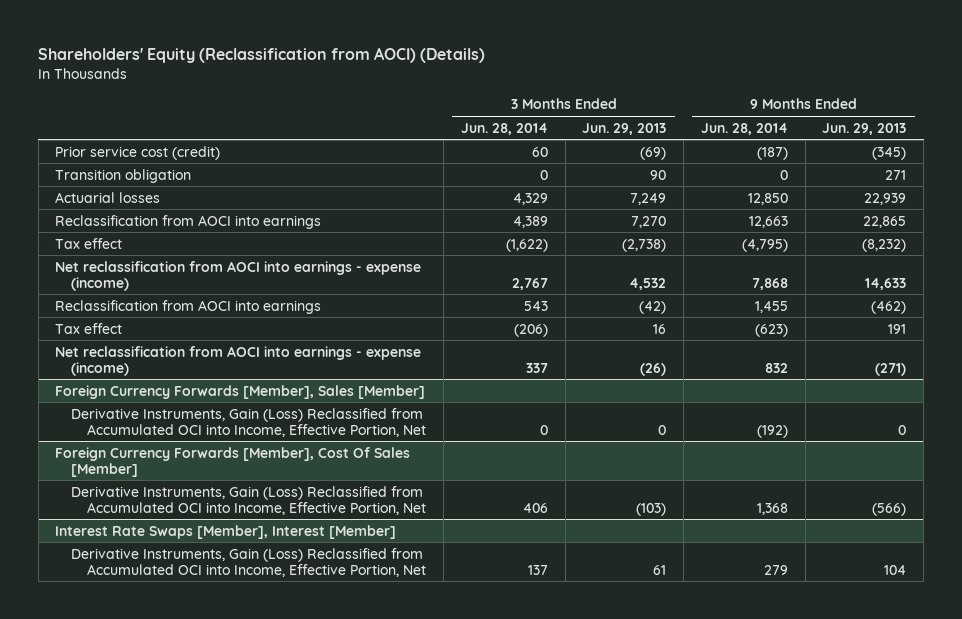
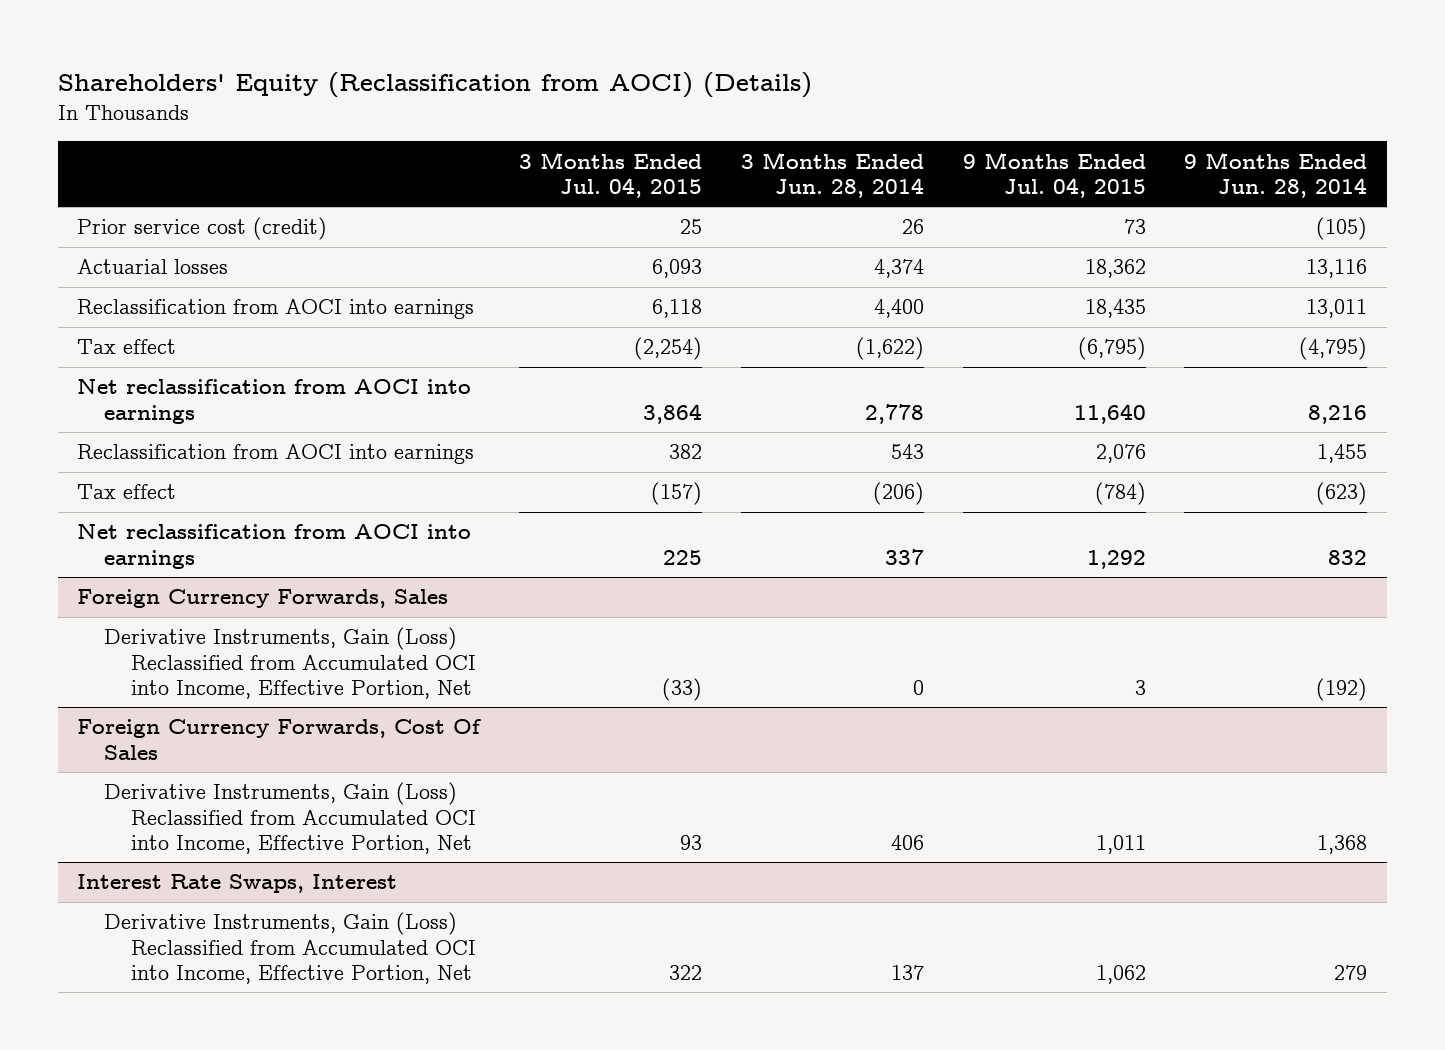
- | 3 Months Ended Jun. 28, 2014 | 3 Months Ended Jun. 29, 2013 | 9 Months Ended Jun. 28, 2014 | 9 Months Ended Jun. 29, 2013
+ | 3 Months Ended Jul. 04, 2015 | 3 Months Ended Jun. 28, 2014 | 9 Months Ended Jul. 04, 2015 | 9 Months Ended Jun. 28, 2014
- Prior service cost (credit) | 60 | (69) | (187) | (345)
- Transition obligation | 0 | 90 | 0 | 271
- Actuarial losses | 4,329 | 7,249 | 12,850 | 22,939
- Reclassification from AOCI into earnings | 4,389 | 7,270 | 12,663 | 22,865
+ Prior service cost (credit) | 25 | 26 | 73 | (105)
+ Actuarial losses | 6,093 | 4,374 | 18,362 | 13,116
+ Reclassification from AOCI into earnings | 6,118 | 4,400 | 18,435 | 13,011
- Net reclassification from AOCI into earnings - expense (income) | 2,767 | 4,532 | 7,868 | 14,633
+ Net reclassification from AOCI into earnings | 3,864 | 2,778 | 11,640 | 8,216
- Net reclassification from AOCI into earnings - expense (income) | 337 | (26) | 832 | (271)
- Foreign Currency Forwards [Member], Sales [Member]
+ Net reclassification from AOCI into earnings | 225 | 337 | 1,292 | 832
+ Foreign Currency Forwards, Sales
- Foreign Currency Forwards [Member], Cost Of Sales [Member]
+ Foreign Currency Forwards, Cost Of Sales
- Interest Rate Swaps [Member], Interest [Member]
+ Interest Rate Swaps, Interest

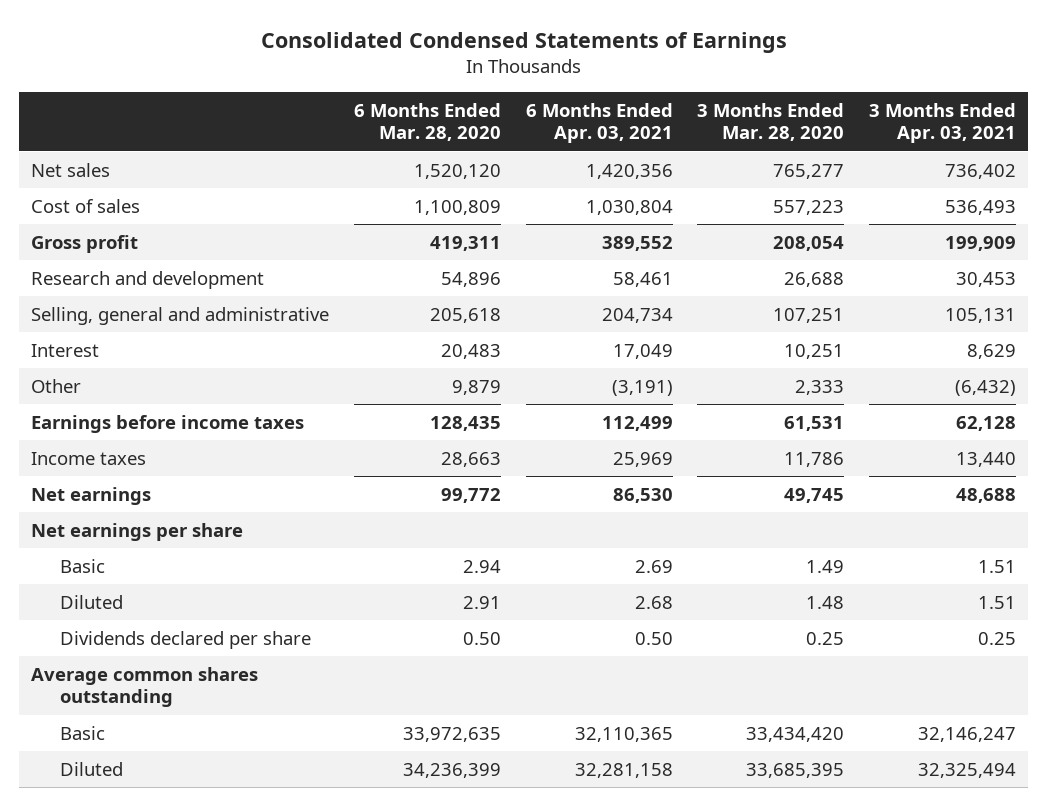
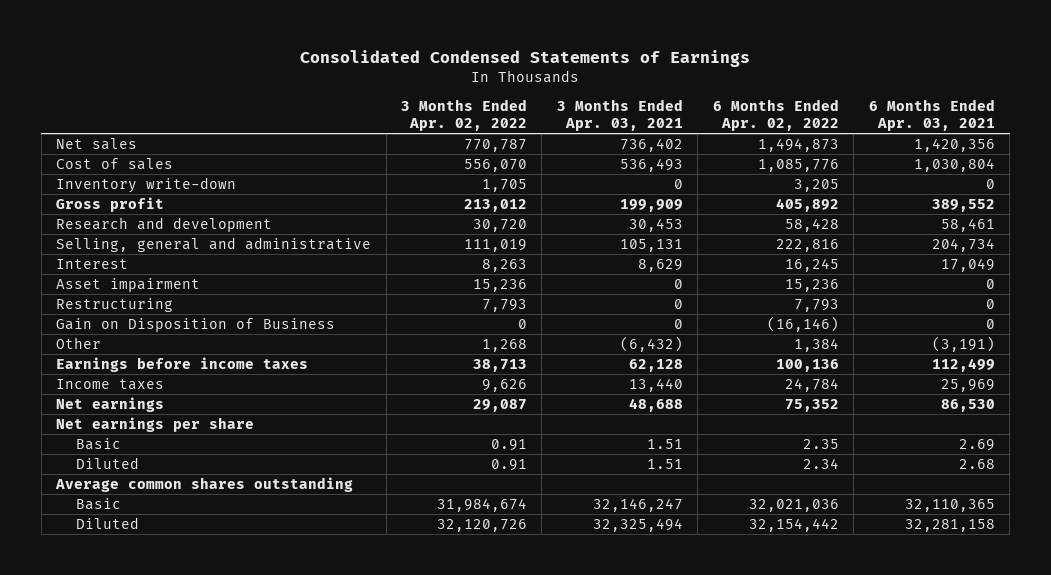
- | 6 Months Ended Mar. 28, 2020 | 6 Months Ended Apr. 03, 2021 | 3 Months Ended Mar. 28, 2020 | 3 Months Ended Apr. 03, 2021
+ | 3 Months Ended Apr. 02, 2022 | 3 Months Ended Apr. 03, 2021 | 6 Months Ended Apr. 02, 2022 | 6 Months Ended Apr. 03, 2021
+ Inventory write-down | 1,705 | 0 | 3,205 | 0
+ Asset impairment | 15,236 | 0 | 15,236 | 0
+ Restructuring | 7,793 | 0 | 7,793 | 0
+ Gain on Disposition of Business | 0 | 0 | (16,146) | 0
- Dividends declared per share | 0.50 | 0.50 | 0.25 | 0.25

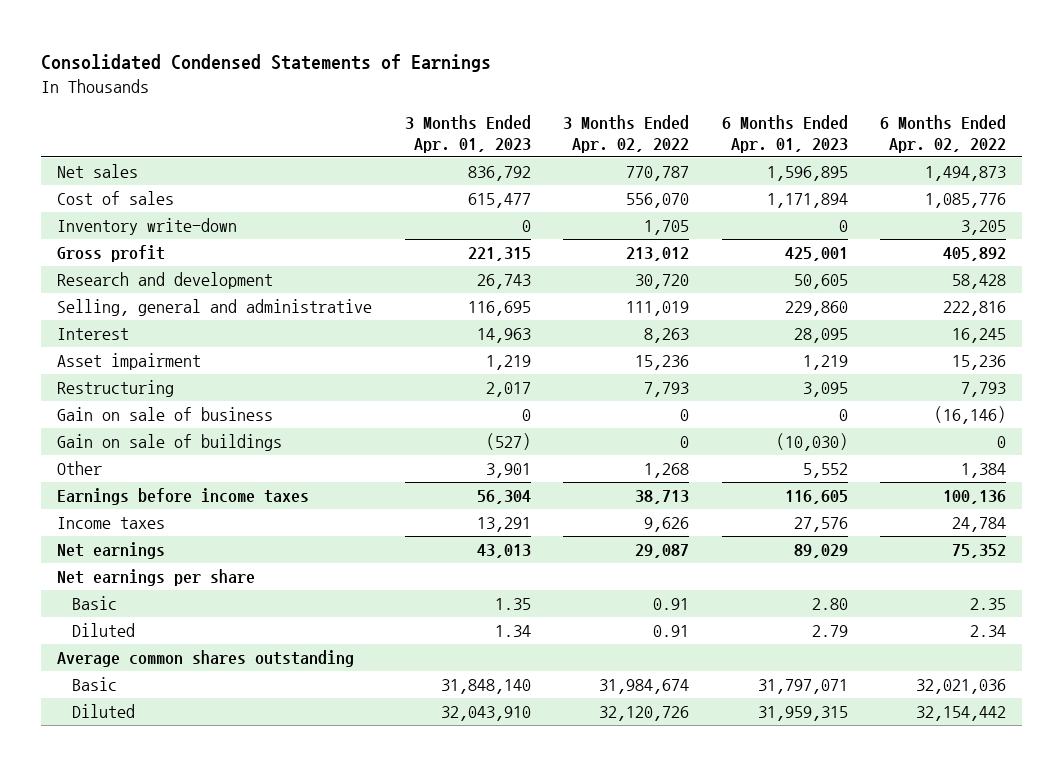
- | 3 Months Ended Apr. 02, 2022 | 3 Months Ended Apr. 03, 2021 | 6 Months Ended Apr. 02, 2022 | 6 Months Ended Apr. 03, 2021
+ | 3 Months Ended Apr. 01, 2023 | 3 Months Ended Apr. 02, 2022 | 6 Months Ended Apr. 01, 2023 | 6 Months Ended Apr. 02, 2022
- Gain on Disposition of Business | 0 | 0 | (16,146) | 0
+ Gain on sale of business | 0 | 0 | 0 | (16,146)
+ Gain on sale of buildings | (527) | 0 | (10,030) | 0

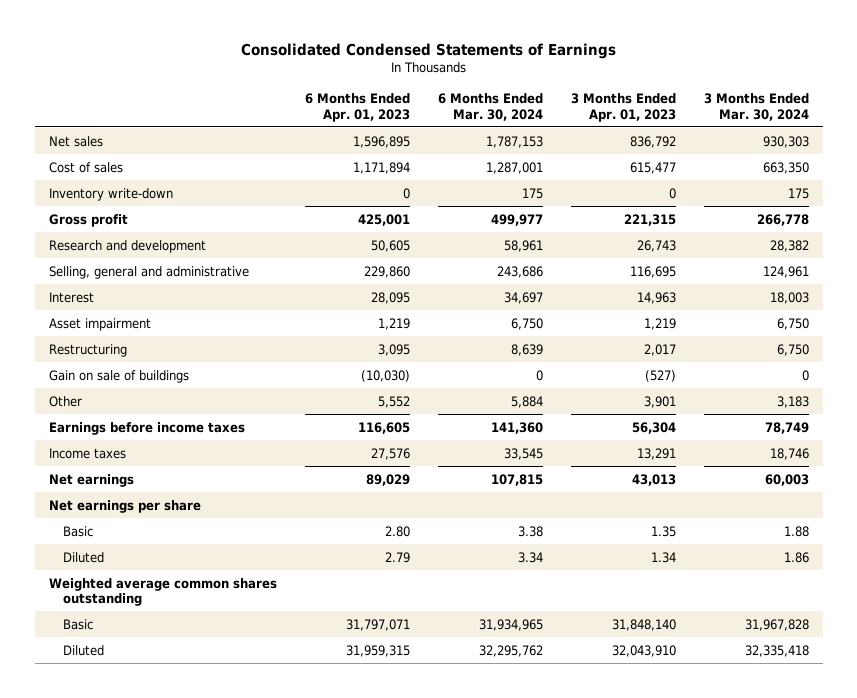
- | 3 Months Ended Apr. 01, 2023 | 3 Months Ended Apr. 02, 2022 | 6 Months Ended Apr. 01, 2023 | 6 Months Ended Apr. 02, 2022
+ | 6 Months Ended Apr. 01, 2023 | 6 Months Ended Mar. 30, 2024 | 3 Months Ended Apr. 01, 2023 | 3 Months Ended Mar. 30, 2024
- Gain on sale of business | 0 | 0 | 0 | (16,146)
- Average common shares outstanding
+ Weighted average common shares outstanding

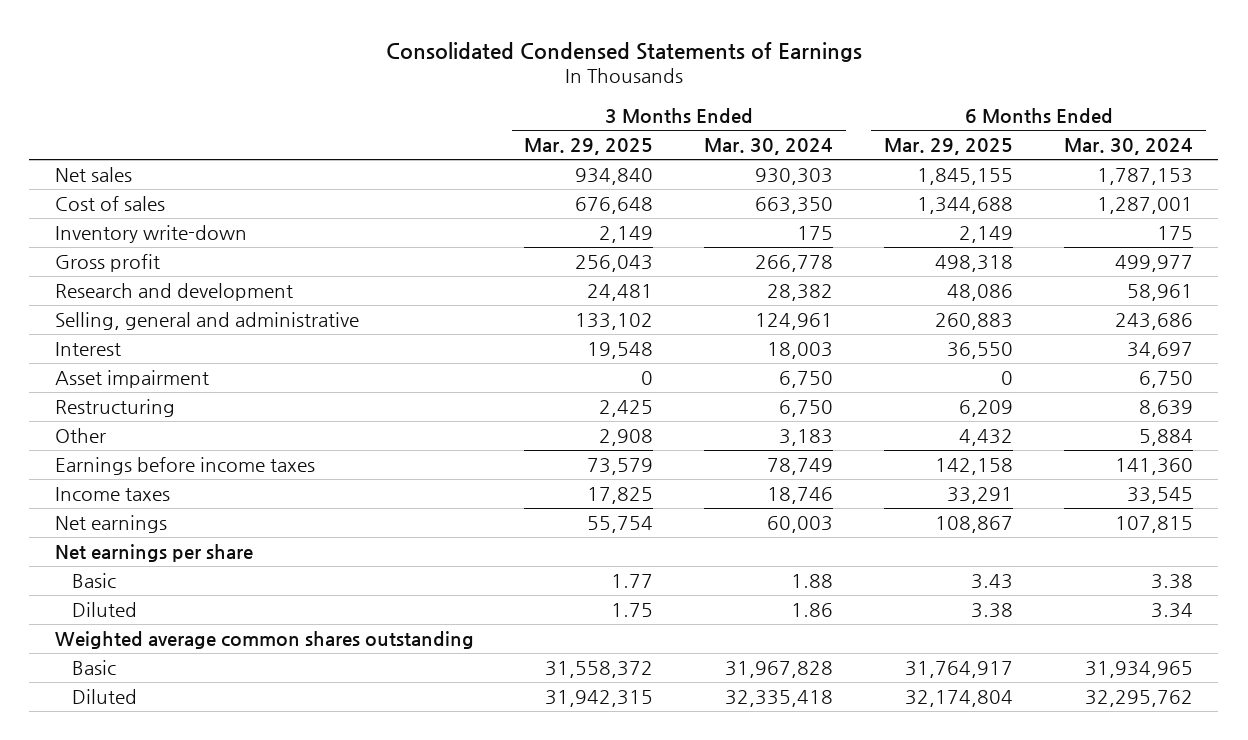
- | 6 Months Ended Apr. 01, 2023 | 6 Months Ended Mar. 30, 2024 | 3 Months Ended Apr. 01, 2023 | 3 Months Ended Mar. 30, 2024
+ | 3 Months Ended Mar. 29, 2025 | 3 Months Ended Mar. 30, 2024 | 6 Months Ended Mar. 29, 2025 | 6 Months Ended Mar. 30, 2024
- Gain on sale of buildings | (10,030) | 0 | (527) | 0

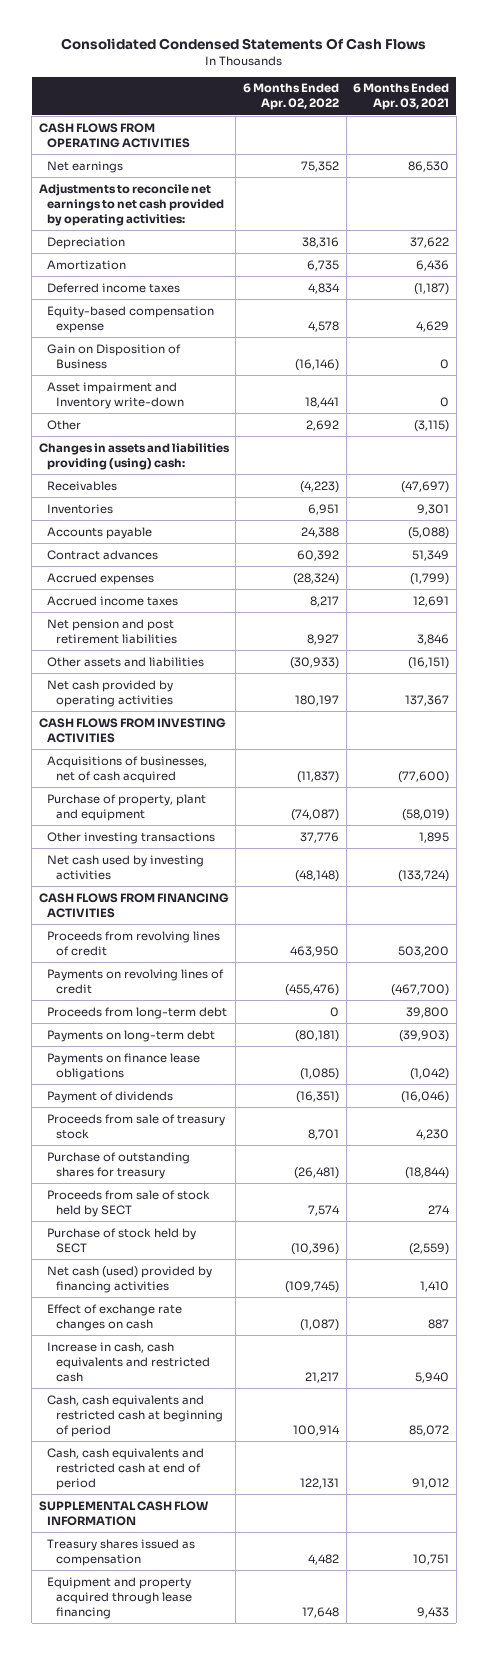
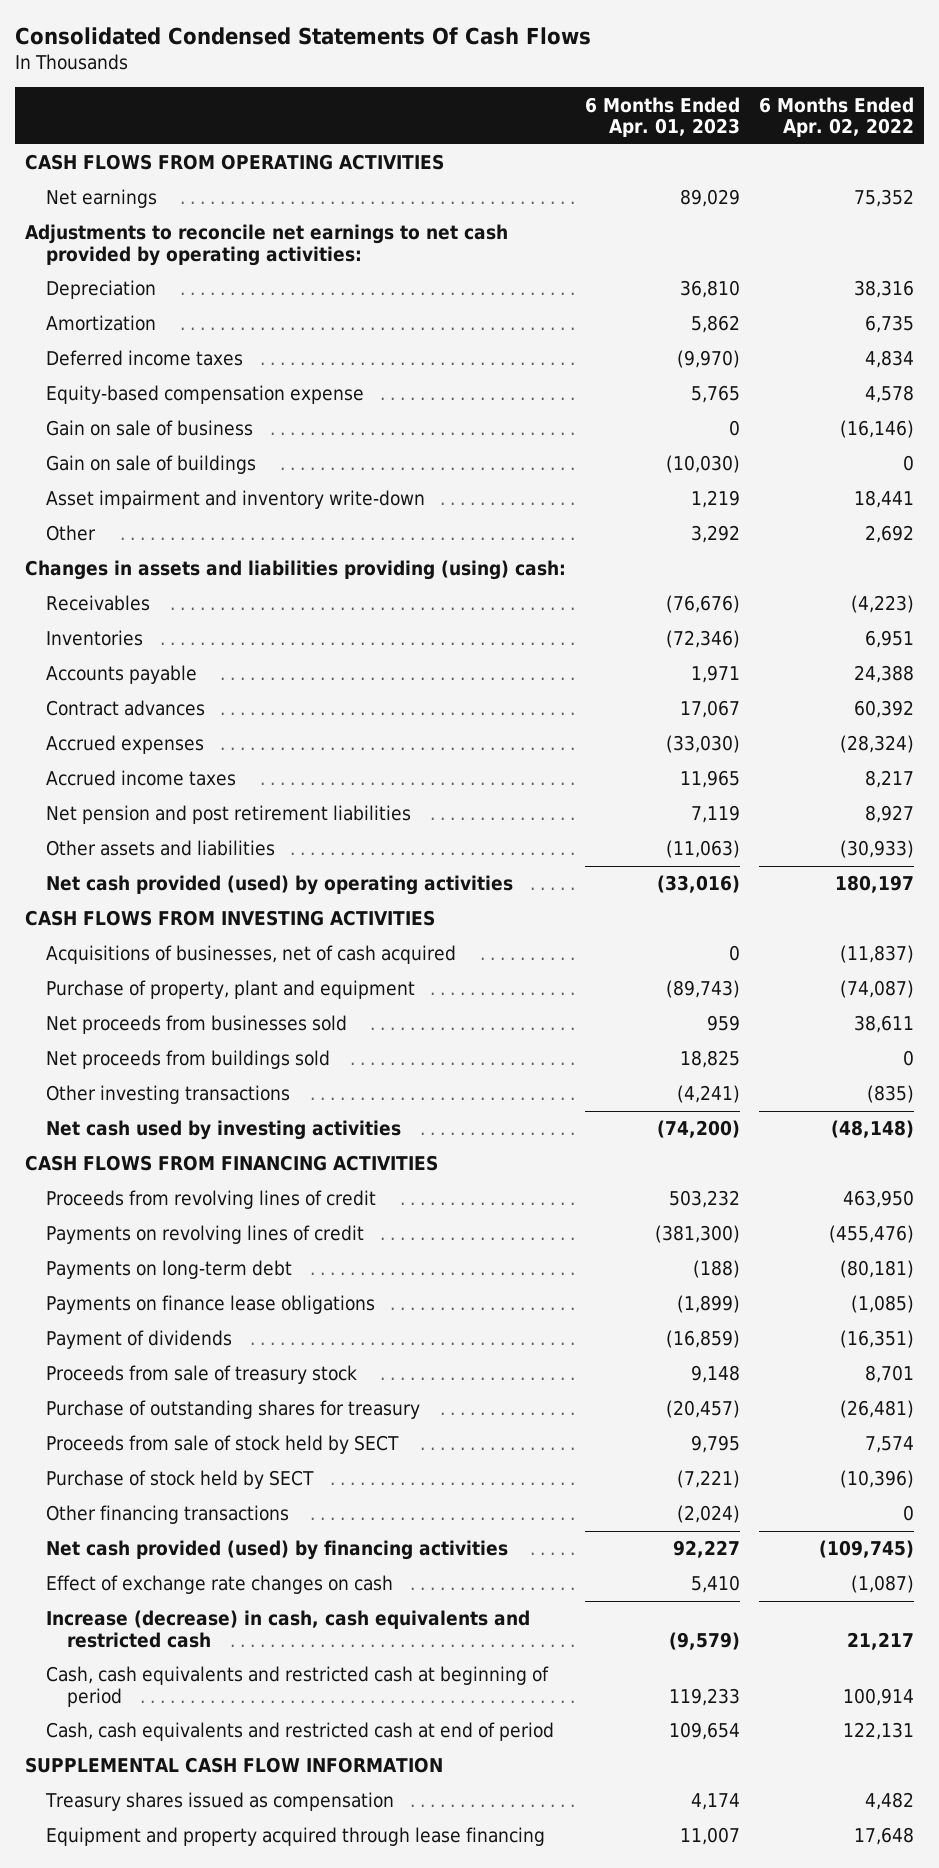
- | 6 Months Ended Apr. 02, 2022 | 6 Months Ended Apr. 03, 2021
+ | 6 Months Ended Apr. 01, 2023 | 6 Months Ended Apr. 02, 2022
- Gain on Disposition of Business | (16,146) | 0
- Asset impairment and Inventory write-down | 18,441 | 0
+ Gain on sale of business | 0 | (16,146)
+ Gain on sale of buildings | (10,030) | 0
+ Asset impairment and inventory write-down | 1,219 | 18,441
- Net cash provided by operating activities | 180,197 | 137,367
+ Net cash provided (used) by operating activities | (33,016) | 180,197
- Other investing transactions | 37,776 | 1,895
+ Net proceeds from businesses sold | 959 | 38,611
+ Net proceeds from buildings sold | 18,825 | 0
+ Other investing transactions | (4,241) | (835)
- Proceeds from long-term debt | 0 | 39,800
- Net cash (used) provided by financing activities | (109,745) | 1,410
+ Other financing transactions | (2,024) | 0
+ Net cash provided (used) by financing activities | 92,227 | (109,745)
- Increase in cash, cash equivalents and restricted cash | 21,217 | 5,940
+ Increase (decrease) in cash, cash equivalents and restricted cash | (9,579) | 21,217

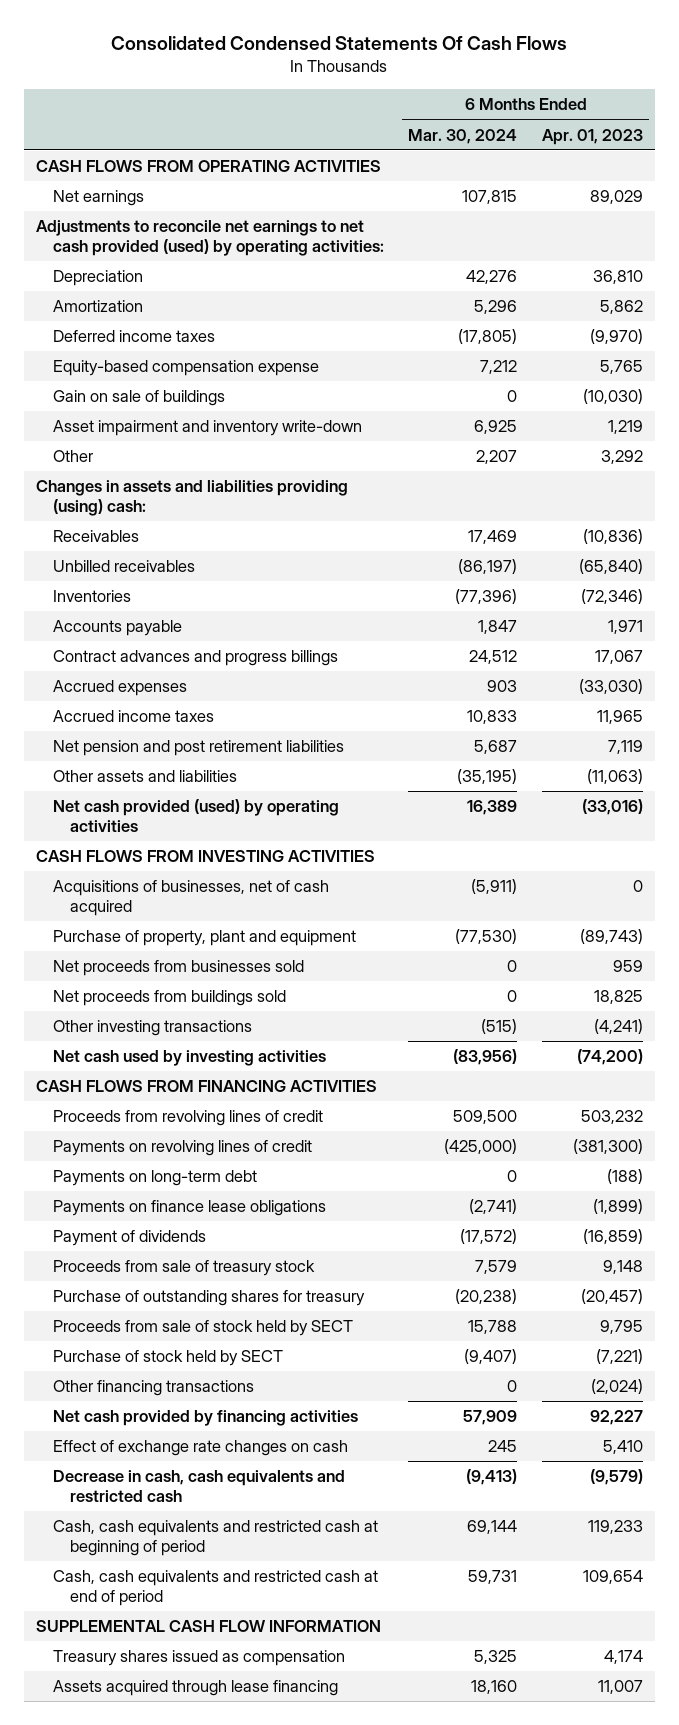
- | 6 Months Ended Apr. 01, 2023 | 6 Months Ended Apr. 02, 2022
+ | 6 Months Ended Mar. 30, 2024 | 6 Months Ended Apr. 01, 2023
- Adjustments to reconcile net earnings to net cash provided by operating activities:
+ Adjustments to reconcile net earnings to net cash provided (used) by operating activities:
- Gain on sale of business | 0 | (16,146)
- Receivables | (76,676) | (4,223)
+ Receivables | 17,469 | (10,836)
+ Unbilled receivables | (86,197) | (65,840)
- Contract advances | 17,067 | 60,392
+ Contract advances and progress billings | 24,512 | 17,067
- Net cash provided (used) by financing activities | 92,227 | (109,745)
+ Net cash provided by financing activities | 57,909 | 92,227
- Increase (decrease) in cash, cash equivalents and restricted cash | (9,579) | 21,217
+ Decrease in cash, cash equivalents and restricted cash | (9,413) | (9,579)
- Equipment and property acquired through lease financing | 11,007 | 17,648
+ Assets acquired through lease financing | 18,160 | 11,007

